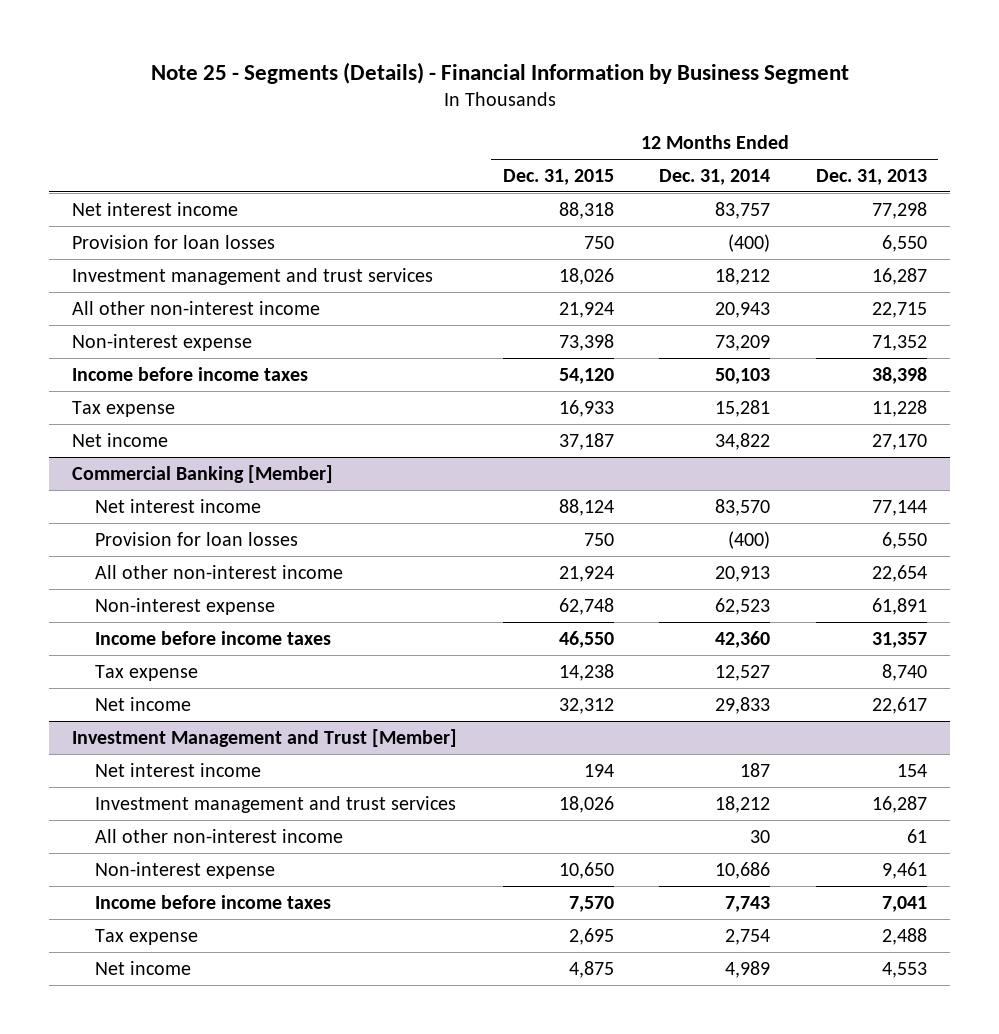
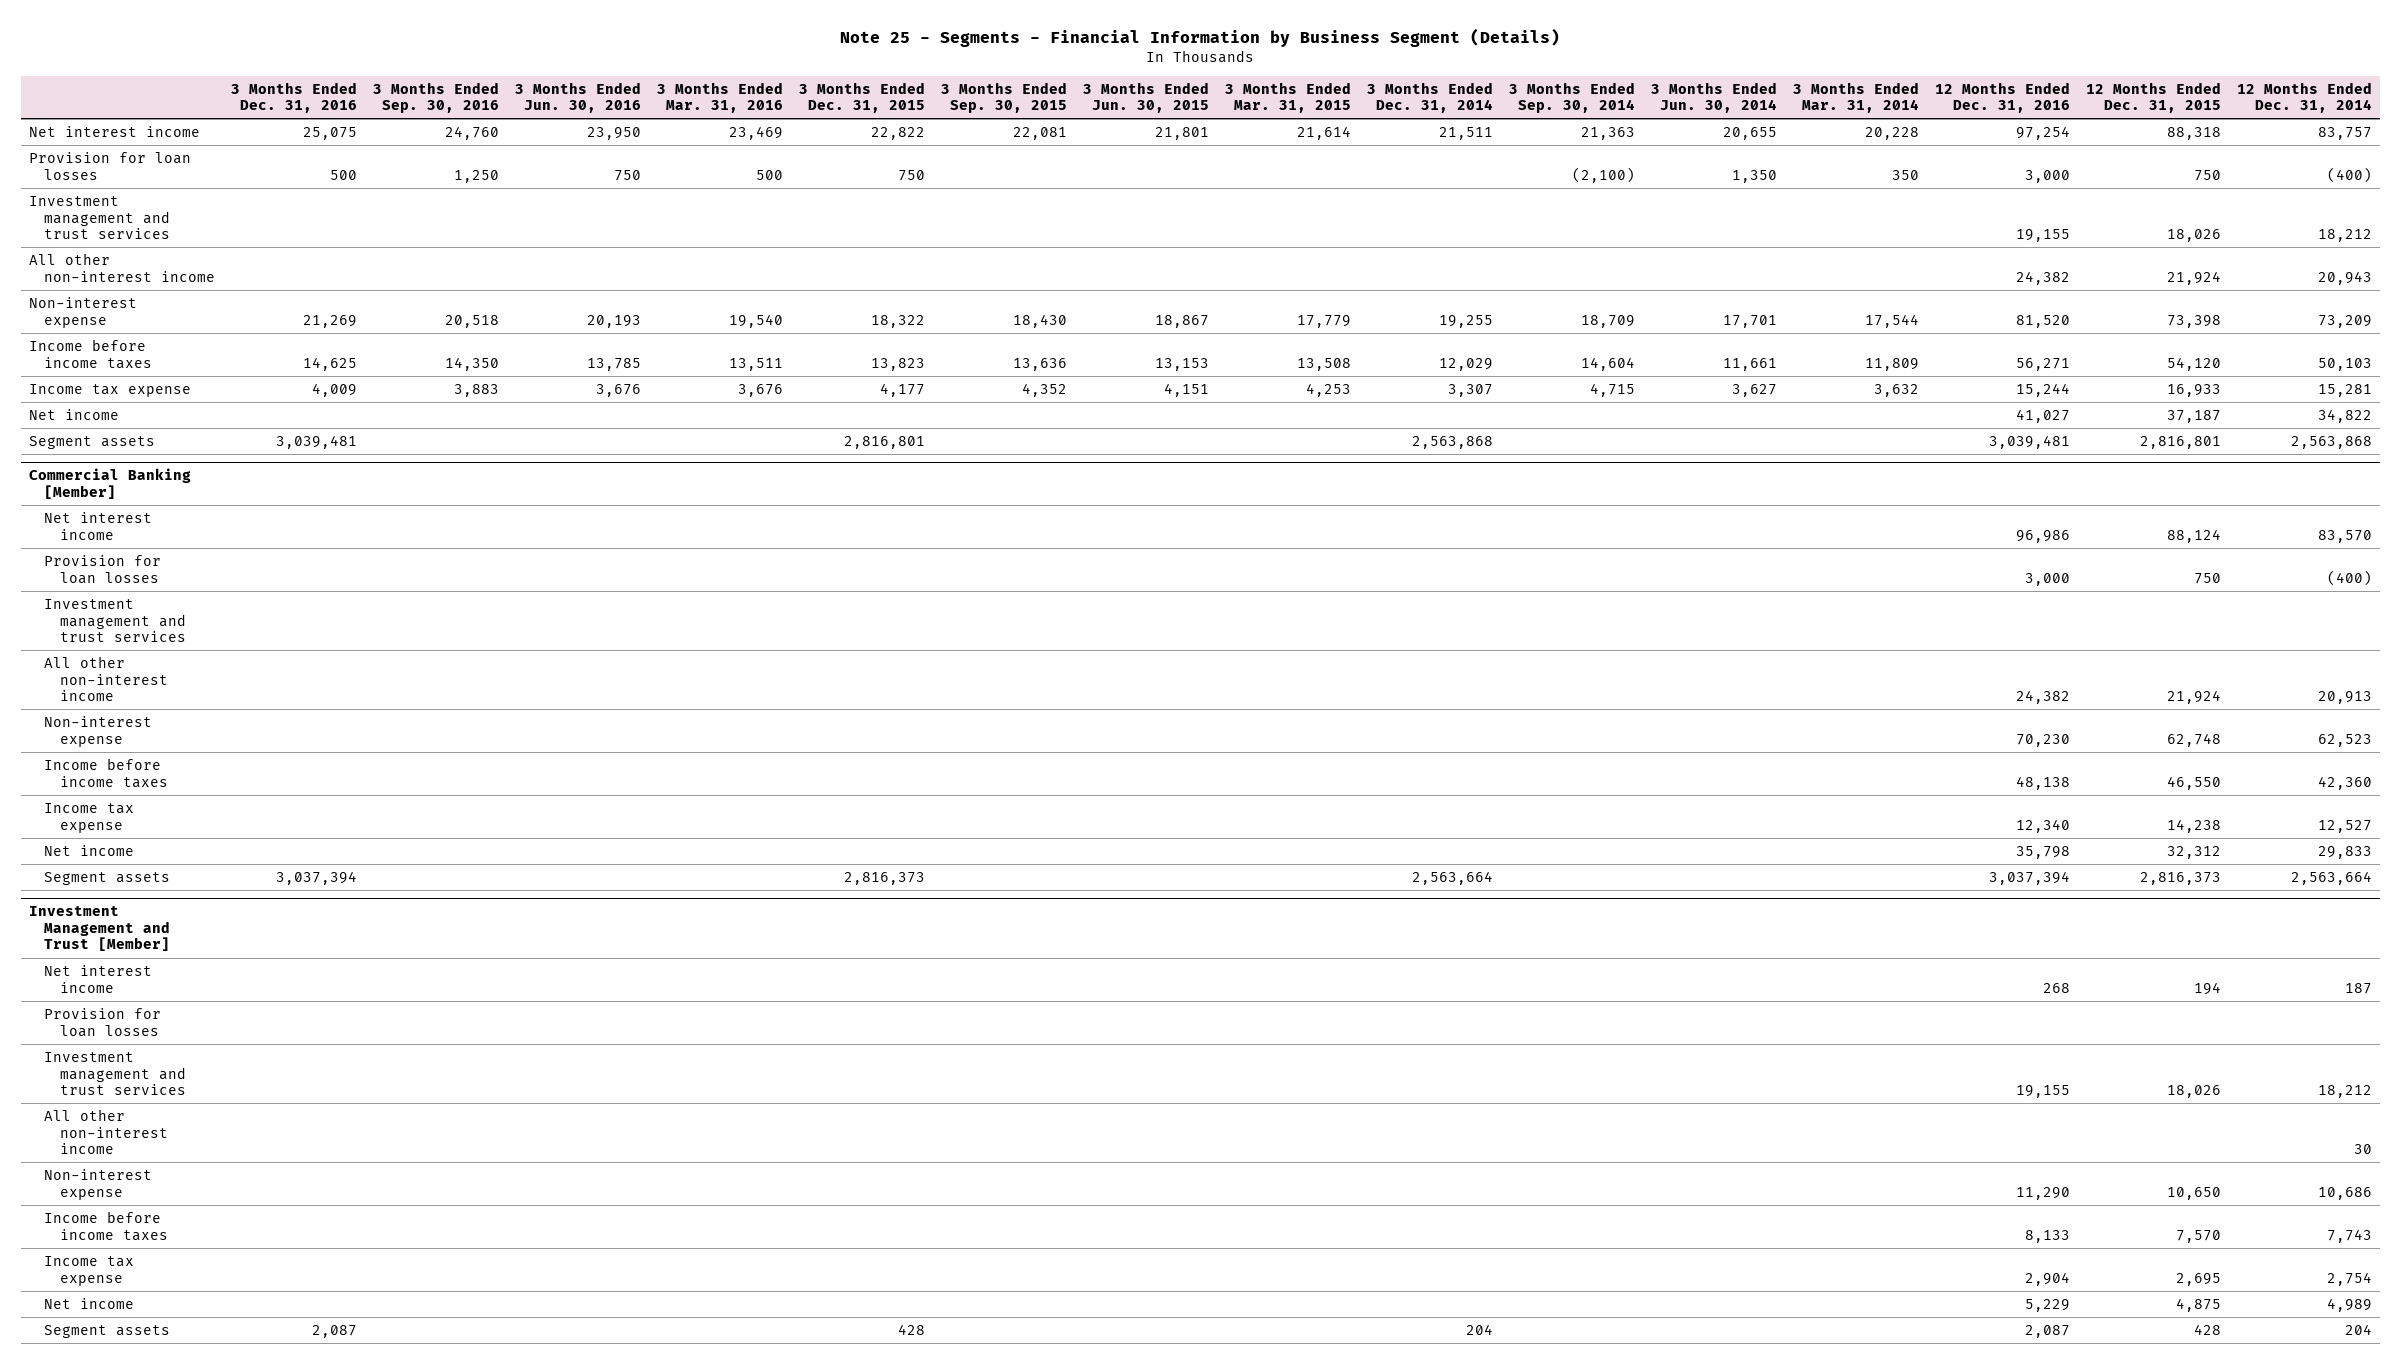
- Note 25 - Segments (Details) - Financial Information by Business Segment
+ Note 25 - Segments - Financial Information by Business Segment (Details)
- | 12 Months Ended Dec. 31, 2015 | 12 Months Ended Dec. 31, 2014 | 12 Months Ended Dec. 31, 2013
+ | 3 Months Ended Dec. 31, 2016 | 3 Months Ended Sep. 30, 2016 | 3 Months Ended Jun. 30, 2016 | 3 Months Ended Mar. 31, 2016 | 3 Months Ended Dec. 31, 2015 | 3 Months Ended Sep. 30, 2015 | 3 Months Ended Jun. 30, 2015 | 3 Months Ended Mar. 31, 2015 | 3 Months Ended Dec. 31, 2014 | 3 Months Ended Sep. 30, 2014 | 3 Months Ended Jun. 30, 2014 | 3 Months Ended Mar. 31, 2014 | 12 Months Ended Dec. 31, 2016 | 12 Months Ended Dec. 31, 2015 | 12 Months Ended Dec. 31, 2014
- Tax expense | 16,933 | 15,281 | 11,228
+ Income tax expense | 4,009 | 3,883 | 3,676 | 3,676 | 4,177 | 4,352 | 4,151 | 4,253 | 3,307 | 4,715 | 3,627 | 3,632 | 15,244 | 16,933 | 15,281
+ Segment assets | 3,039,481 | | | | 2,816,801 | | | | 2,563,868 | | | | 3,039,481 | 2,816,801 | 2,563,868
@ Commercial Banking [Member]
+ Investment management and trust services
- Tax expense | 14,238 | 12,527 | 8,740
+ Income tax expense | | | | | | | | | | | | | 12,340 | 14,238 | 12,527
+ Segment assets | 3,037,394 | | | | 2,816,373 | | | | 2,563,664 | | | | 3,037,394 | 2,816,373 | 2,563,664
@ Investment Management and Trust [Member]
+ Provision for loan losses
- Tax expense | 2,695 | 2,754 | 2,488
+ Income tax expense | | | | | | | | | | | | | 2,904 | 2,695 | 2,754
+ Segment assets | 2,087 | | | | 428 | | | | 204 | | | | 2,087 | 428 | 204

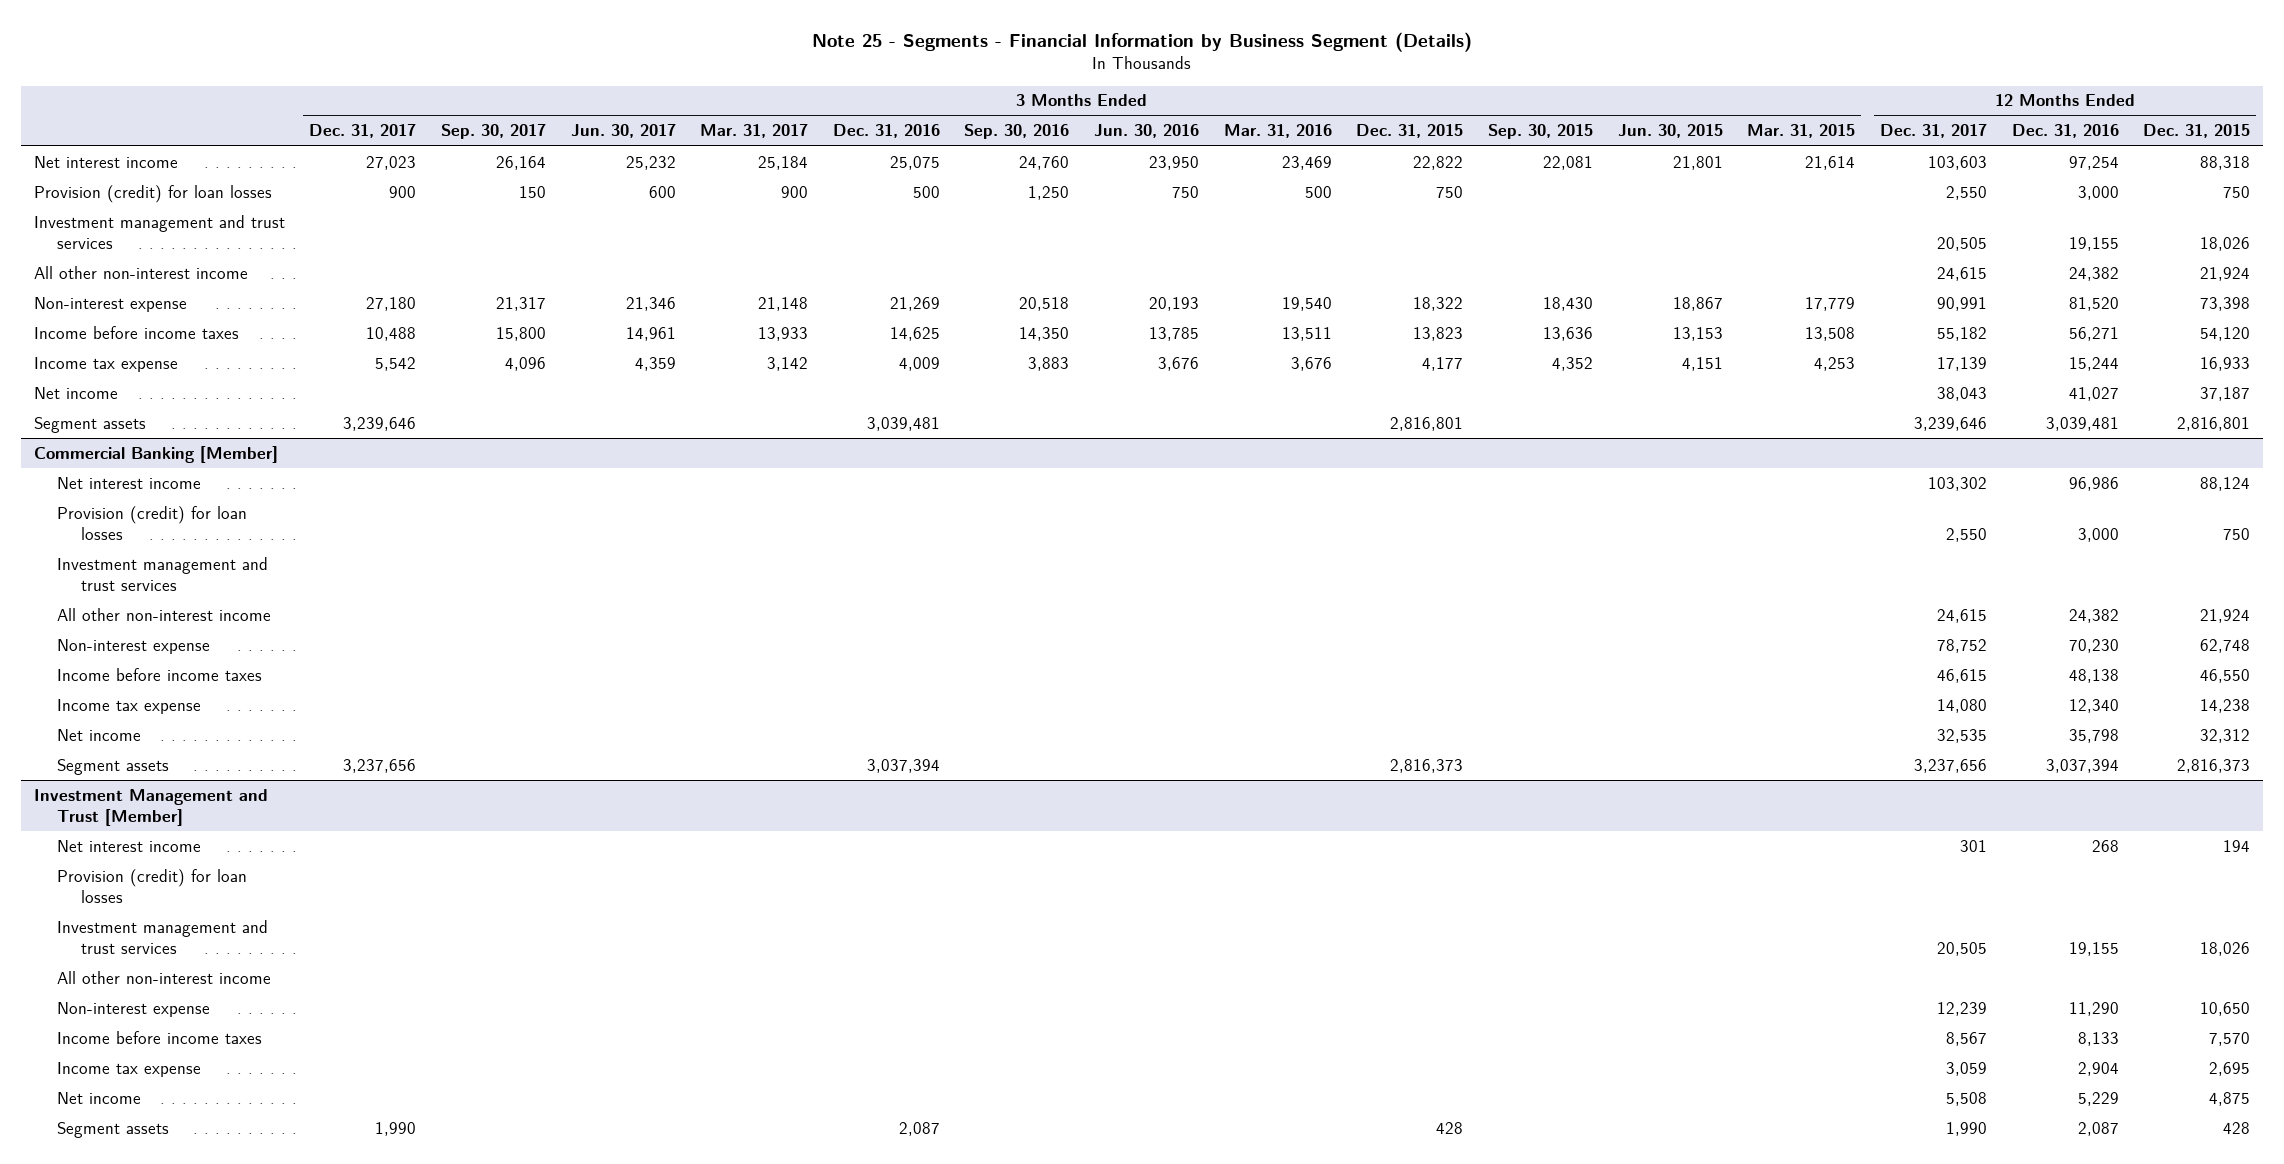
- | 3 Months Ended Dec. 31, 2016 | 3 Months Ended Sep. 30, 2016 | 3 Months Ended Jun. 30, 2016 | 3 Months Ended Mar. 31, 2016 | 3 Months Ended Dec. 31, 2015 | 3 Months Ended Sep. 30, 2015 | 3 Months Ended Jun. 30, 2015 | 3 Months Ended Mar. 31, 2015 | 3 Months Ended Dec. 31, 2014 | 3 Months Ended Sep. 30, 2014 | 3 Months Ended Jun. 30, 2014 | 3 Months Ended Mar. 31, 2014 | 12 Months Ended Dec. 31, 2016 | 12 Months Ended Dec. 31, 2015 | 12 Months Ended Dec. 31, 2014
+ | 3 Months Ended Dec. 31, 2017 | 3 Months Ended Sep. 30, 2017 | 3 Months Ended Jun. 30, 2017 | 3 Months Ended Mar. 31, 2017 | 3 Months Ended Dec. 31, 2016 | 3 Months Ended Sep. 30, 2016 | 3 Months Ended Jun. 30, 2016 | 3 Months Ended Mar. 31, 2016 | 3 Months Ended Dec. 31, 2015 | 3 Months Ended Sep. 30, 2015 | 3 Months Ended Jun. 30, 2015 | 3 Months Ended Mar. 31, 2015 | 12 Months Ended Dec. 31, 2017 | 12 Months Ended Dec. 31, 2016 | 12 Months Ended Dec. 31, 2015
- Provision for loan losses | 500 | 1,250 | 750 | 500 | 750 | | | | | (2,100) | 1,350 | 350 | 3,000 | 750 | (400)
+ Provision (credit) for loan losses | 900 | 150 | 600 | 900 | 500 | 1,250 | 750 | 500 | 750 | | | | 2,550 | 3,000 | 750
@ Commercial Banking [Member]
- Provision for loan losses | | | | | | | | | | | | | 3,000 | 750 | (400)
+ Provision (credit) for loan losses | | | | | | | | | | | | | 2,550 | 3,000 | 750
@ Investment Management and Trust [Member]
- Provision for loan losses
+ Provision (credit) for loan losses

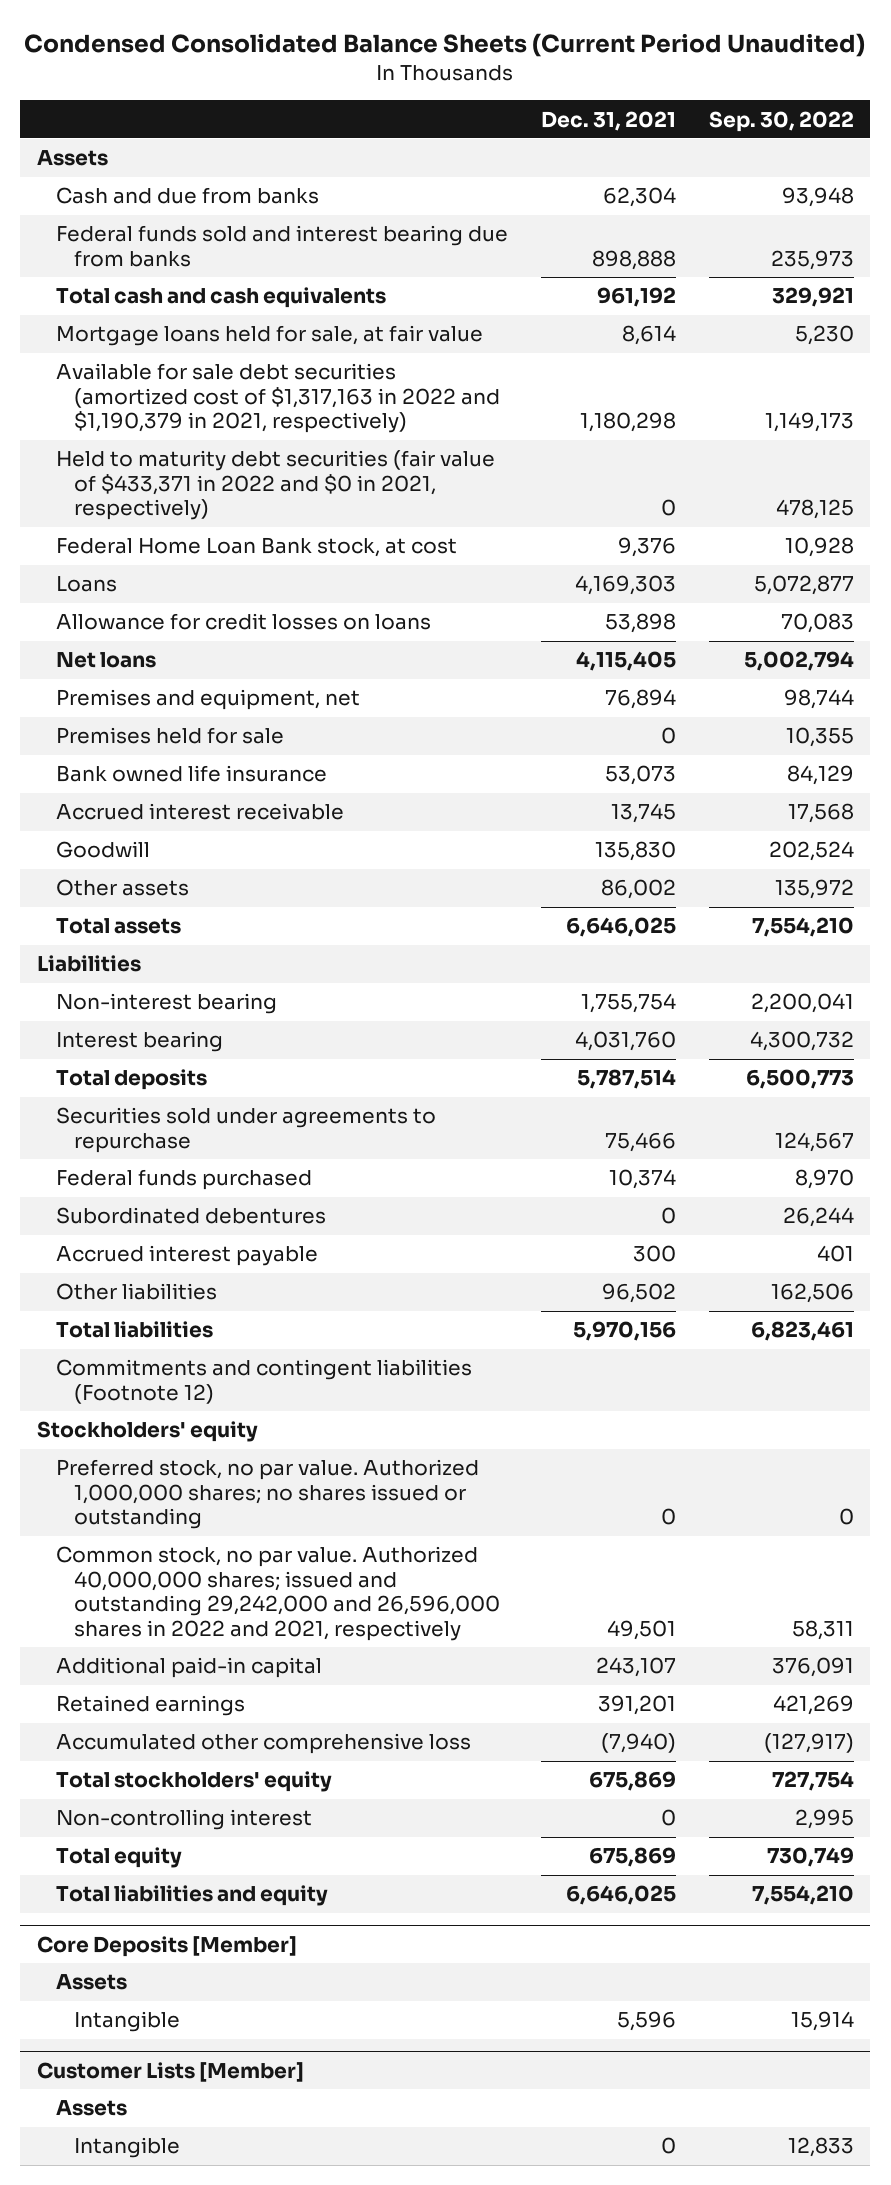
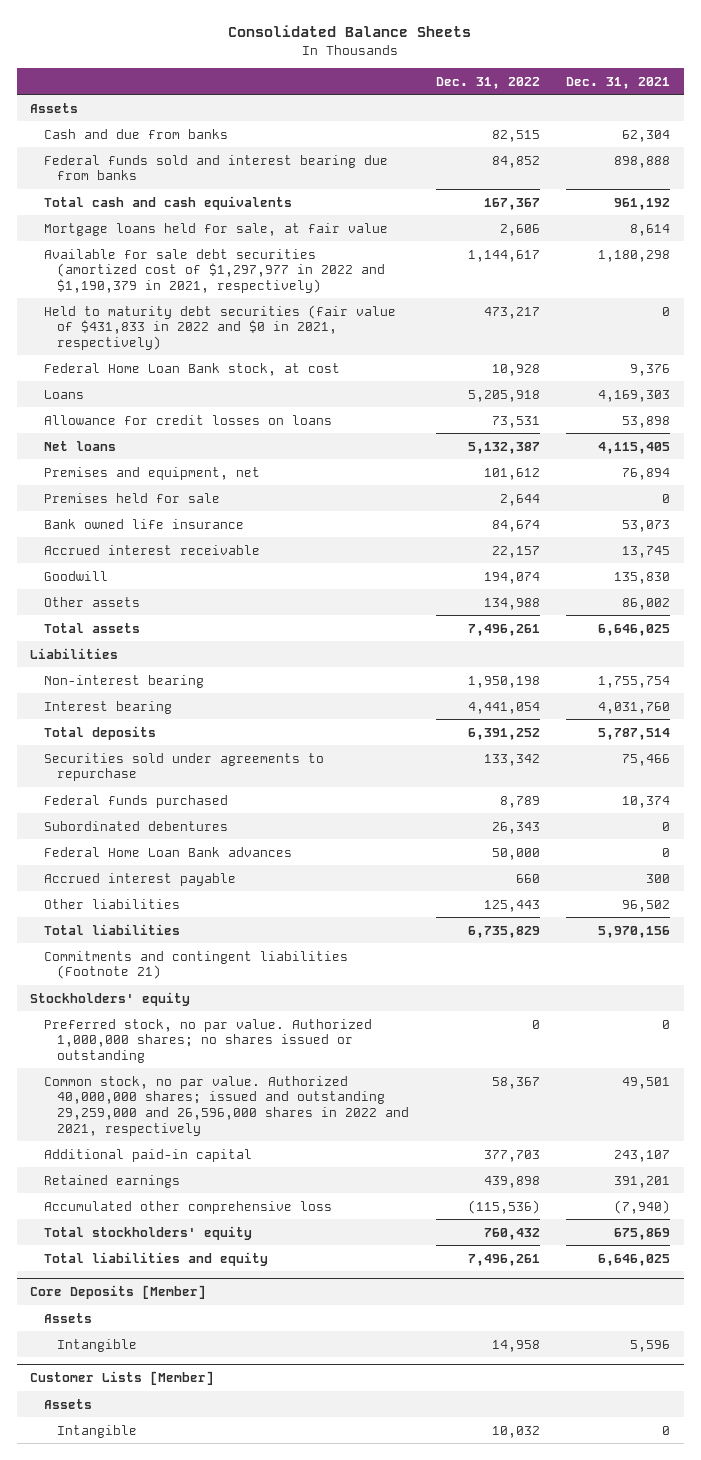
- Condensed Consolidated Balance Sheets (Current Period Unaudited)
+ Consolidated Balance Sheets
- | Dec. 31, 2021 | Sep. 30, 2022
+ | Dec. 31, 2022 | Dec. 31, 2021
- Available for sale debt securities (amortized cost of $1,317,163 in 2022 and $1,190,379 in 2021, respectively) | 1,180,298 | 1,149,173
- Held to maturity debt securities (fair value of $433,371 in 2022 and $0 in 2021, respectively) | 0 | 478,125
+ Available for sale debt securities (amortized cost of $1,297,977 in 2022 and $1,190,379 in 2021, respectively) | 1,144,617 | 1,180,298
+ Held to maturity debt securities (fair value of $431,833 in 2022 and $0 in 2021, respectively) | 473,217 | 0
+ Federal Home Loan Bank advances | 50,000 | 0
- Commitments and contingent liabilities (Footnote 12)
+ Commitments and contingent liabilities (Footnote 21)
- Common stock, no par value. Authorized 40,000,000 shares; issued and outstanding 29,242,000 and 26,596,000 shares in 2022 and 2021, respectively | 49,501 | 58,311
+ Common stock, no par value. Authorized 40,000,000 shares; issued and outstanding 29,259,000 and 26,596,000 shares in 2022 and 2021, respectively | 58,367 | 49,501
- Non-controlling interest | 0 | 2,995
- Total equity | 675,869 | 730,749

